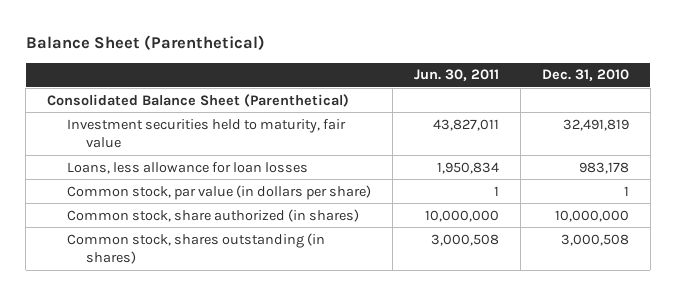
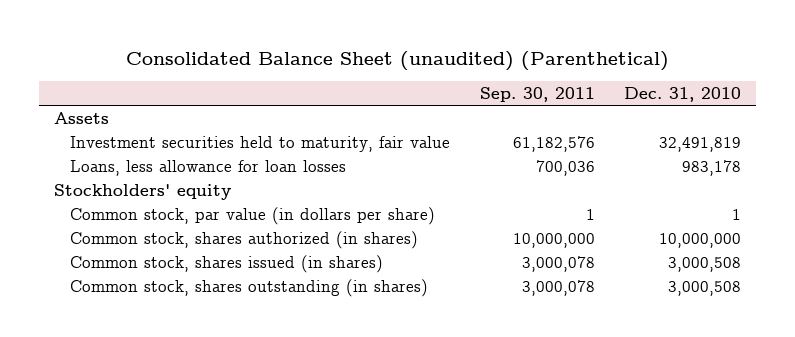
- Balance Sheet (Parenthetical)
+ Consolidated Balance Sheet (unaudited) (Parenthetical)
- | Jun. 30, 2011 | Dec. 31, 2010
+ | Sep. 30, 2011 | Dec. 31, 2010
- Consolidated Balance Sheet (Parenthetical)
+ Assets
+ Stockholders' equity
- Common stock, share authorized (in shares) | 10,000,000 | 10,000,000
+ Common stock, shares authorized (in shares) | 10,000,000 | 10,000,000
+ Common stock, shares issued (in shares) | 3,000,078 | 3,000,508

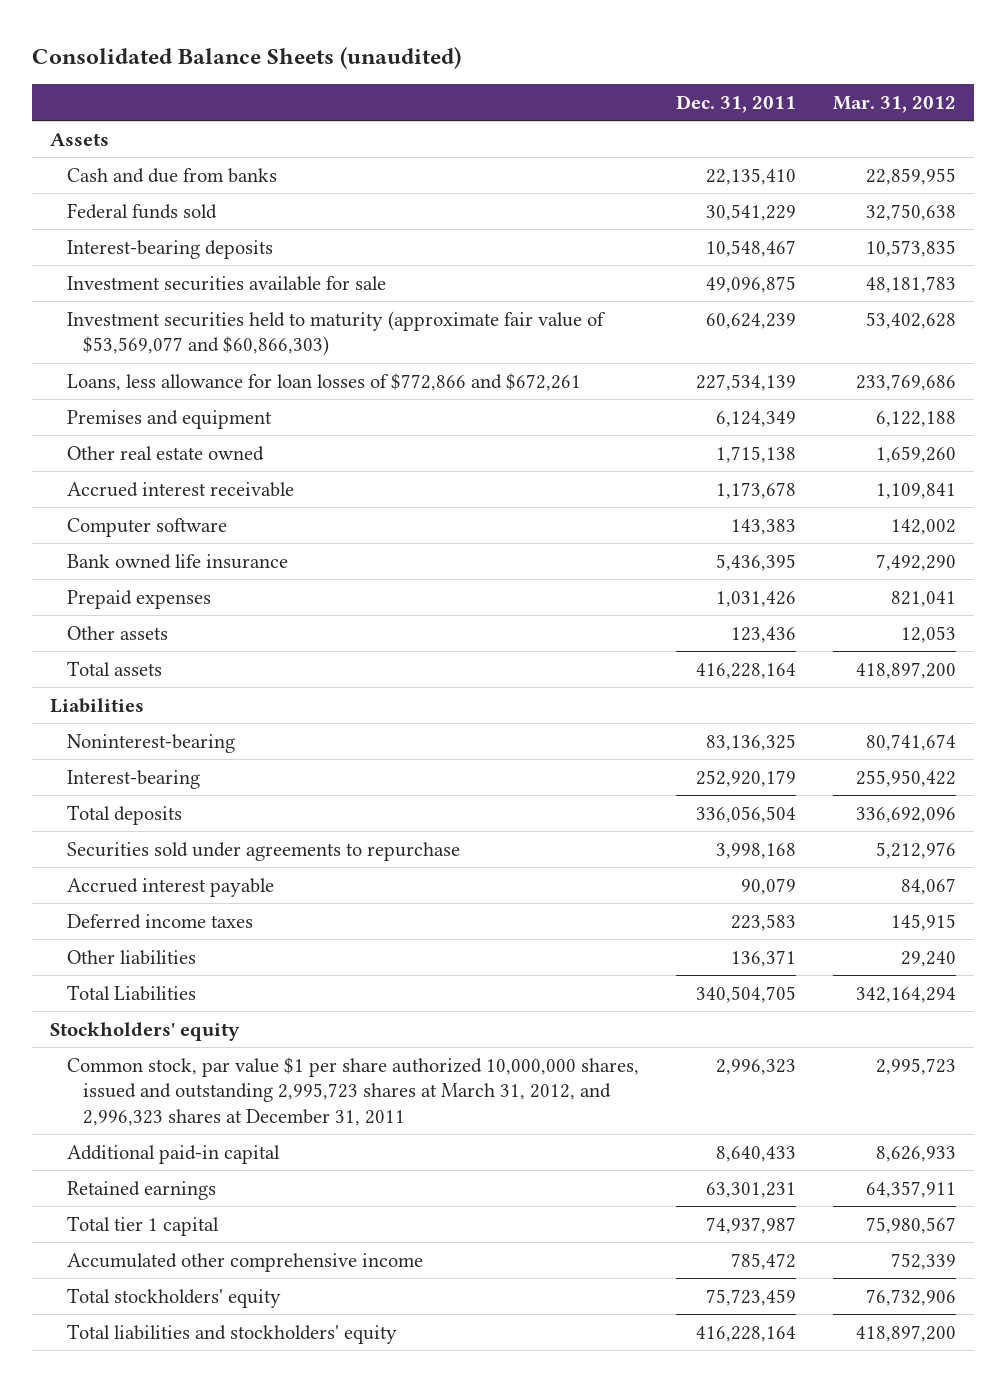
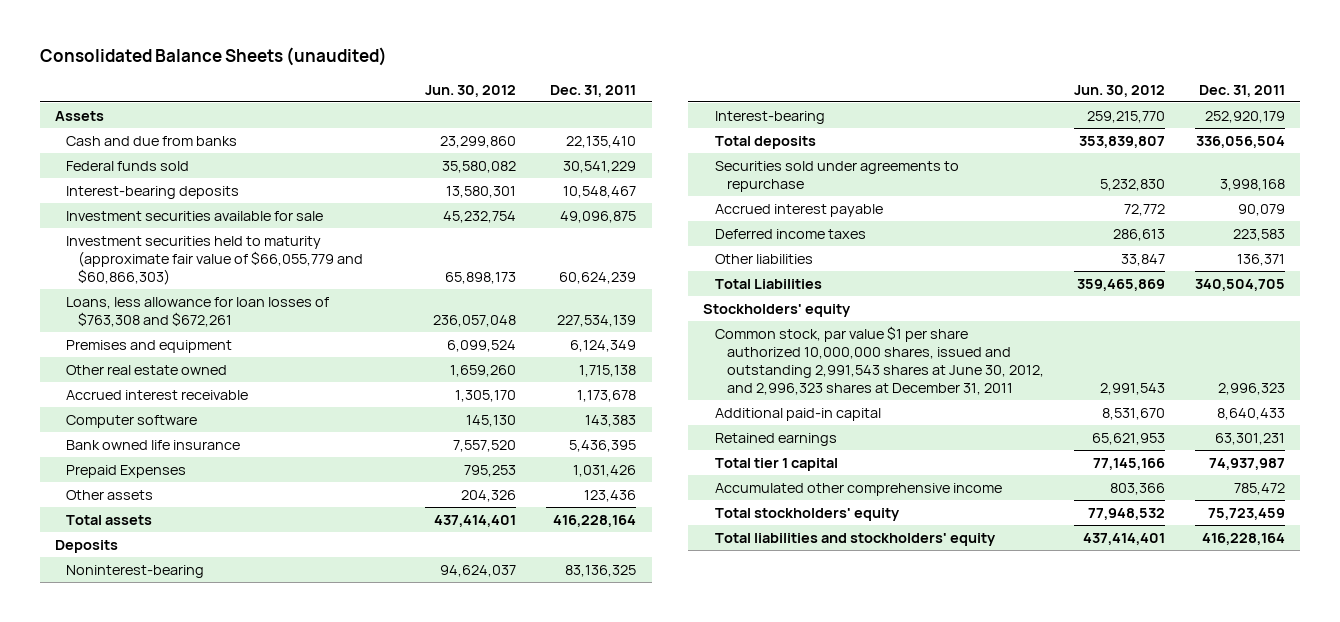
- | Dec. 31, 2011 | Mar. 31, 2012
+ | Jun. 30, 2012 | Dec. 31, 2011
- Investment securities held to maturity (approximate fair value of $53,569,077 and $60,866,303) | 60,624,239 | 53,402,628
- Loans, less allowance for loan losses of $772,866 and $672,261 | 227,534,139 | 233,769,686
+ Investment securities held to maturity (approximate fair value of $66,055,779 and $60,866,303) | 65,898,173 | 60,624,239
+ Loans, less allowance for loan losses of $763,308 and $672,261 | 236,057,048 | 227,534,139
- Prepaid expenses | 1,031,426 | 821,041
+ Prepaid Expenses | 795,253 | 1,031,426
- Liabilities
+ Deposits
- Common stock, par value $1 per share authorized 10,000,000 shares, issued and outstanding 2,995,723 shares at March 31, 2012, and 2,996,323 shares at December 31, 2011 | 2,996,323 | 2,995,723
+ Common stock, par value $1 per share authorized 10,000,000 shares, issued and outstanding 2,991,543 shares at June 30, 2012, and 2,996,323 shares at December 31, 2011 | 2,991,543 | 2,996,323

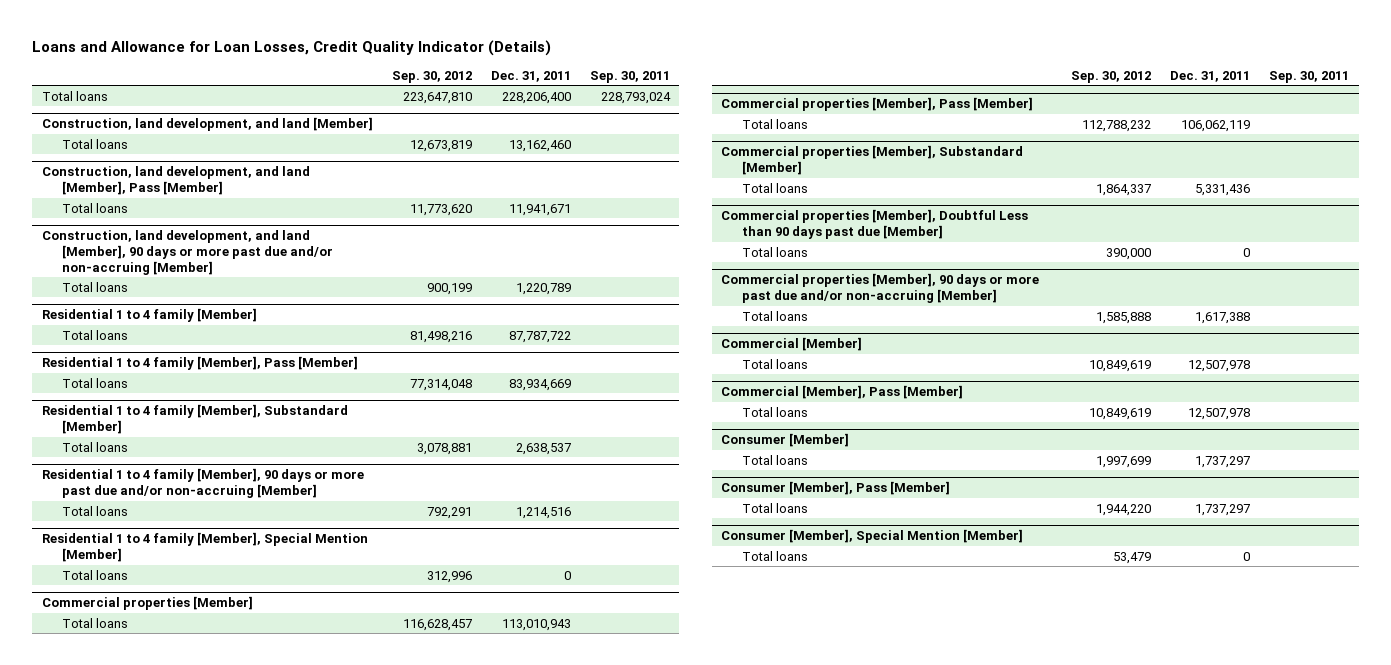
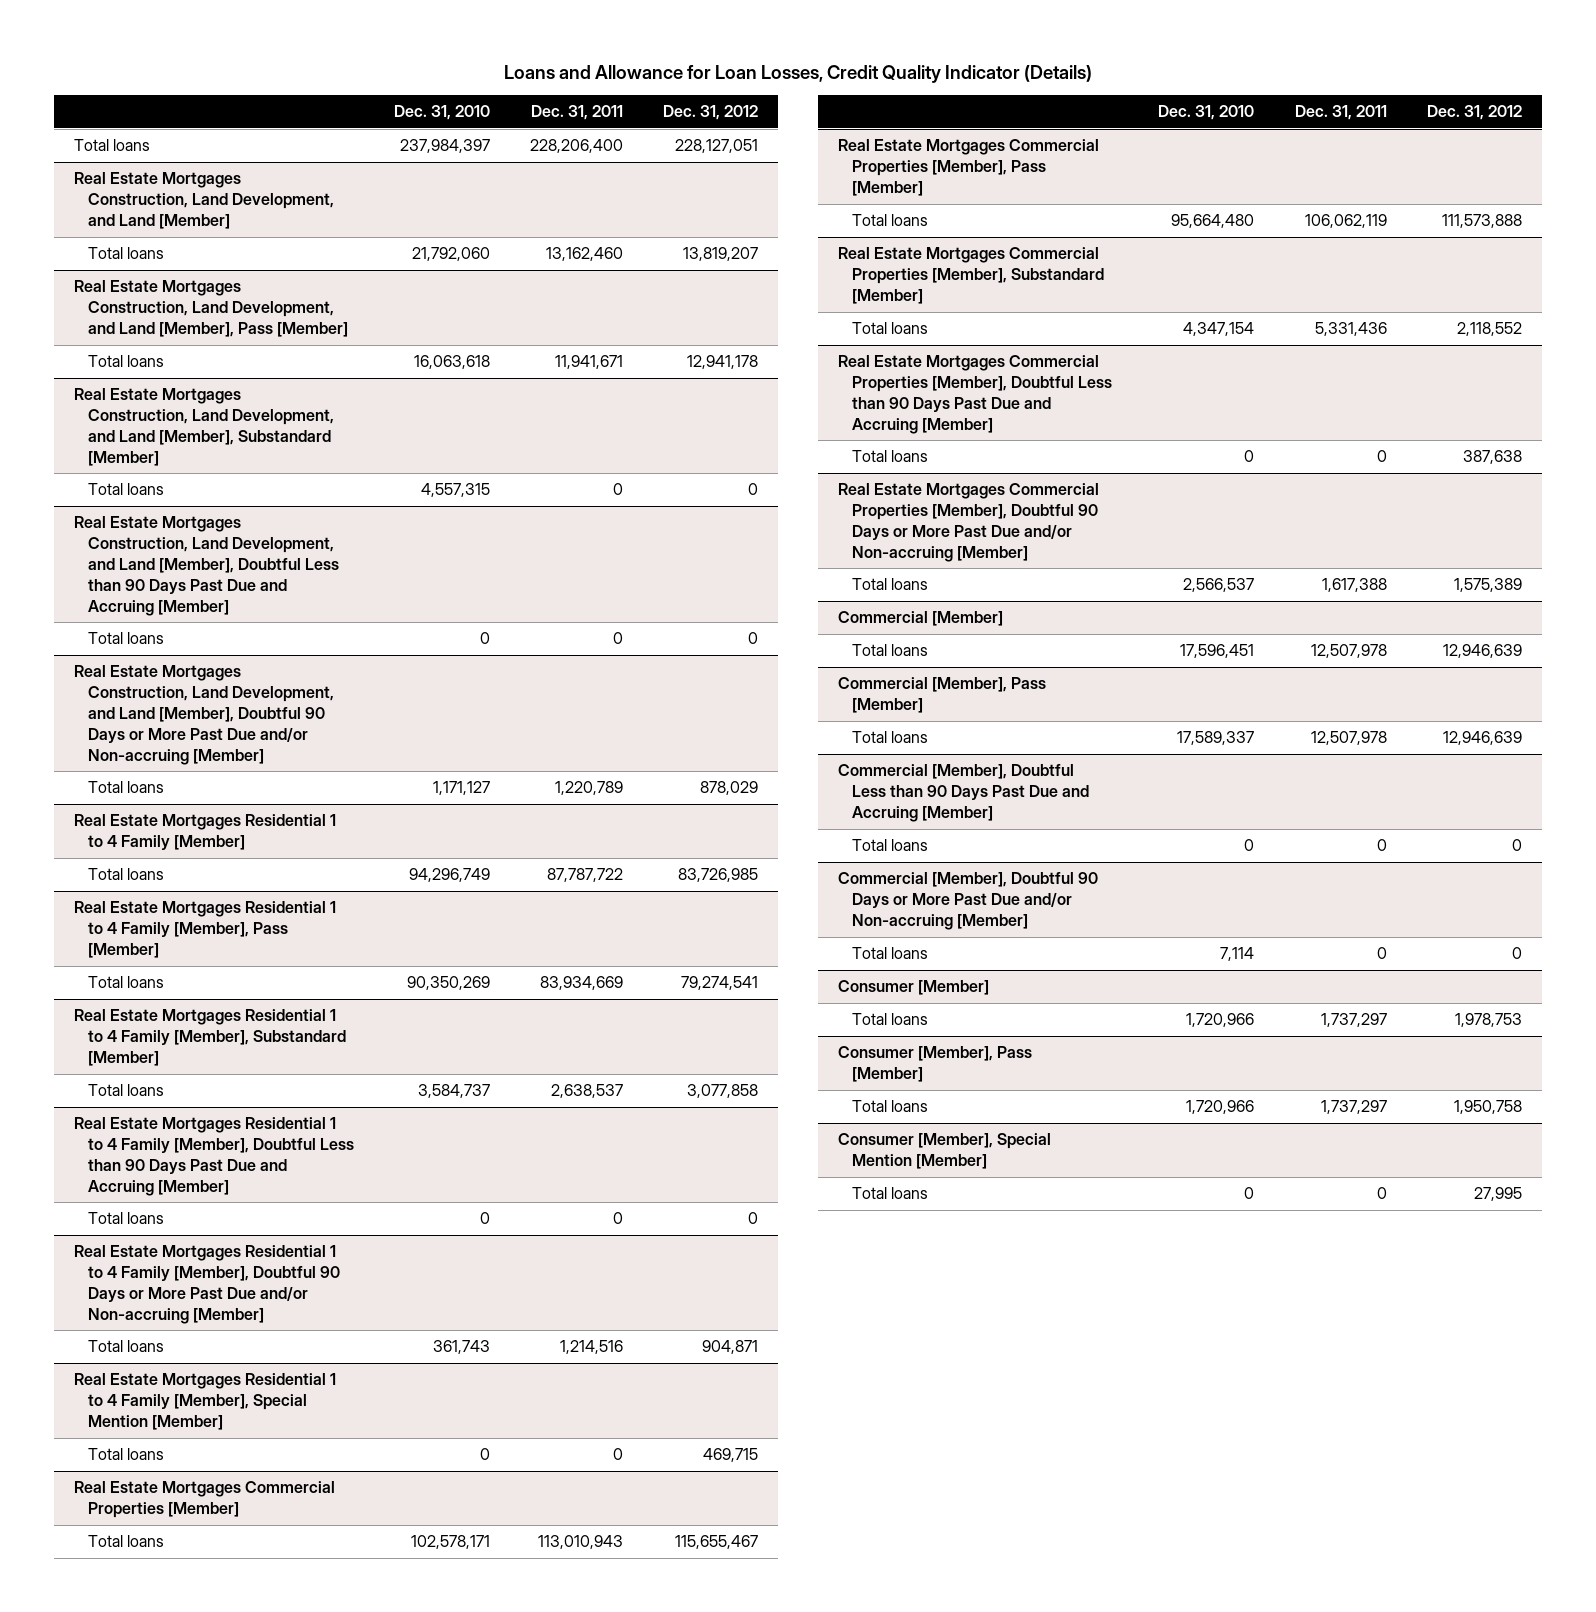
- | Sep. 30, 2012 | Dec. 31, 2011 | Sep. 30, 2011
+ | Dec. 31, 2010 | Dec. 31, 2011 | Dec. 31, 2012
- Construction, land development, and land [Member]
+ Real Estate Mortgages Construction, Land Development, and Land [Member]
- Construction, land development, and land [Member], Pass [Member]
+ Real Estate Mortgages Construction, Land Development, and Land [Member], Pass [Member]
- Construction, land development, and land [Member], 90 days or more past due and/or non-accruing [Member]
+ Real Estate Mortgages Construction, Land Development, and Land [Member], Substandard [Member]
+ Total loans | 4,557,315 | 0 | 0
+ Real Estate Mortgages Construction, Land Development, and Land [Member], Doubtful Less than 90 Days Past Due and Accruing [Member]
+ Total loans | 0 | 0 | 0
+ Real Estate Mortgages Construction, Land Development, and Land [Member], Doubtful 90 Days or More Past Due and/or Non-accruing [Member]
- Residential 1 to 4 family [Member]
+ Real Estate Mortgages Residential 1 to 4 Family [Member]
- Residential 1 to 4 family [Member], Pass [Member]
+ Real Estate Mortgages Residential 1 to 4 Family [Member], Pass [Member]
- Residential 1 to 4 family [Member], Substandard [Member]
+ Real Estate Mortgages Residential 1 to 4 Family [Member], Substandard [Member]
- Residential 1 to 4 family [Member], 90 days or more past due and/or non-accruing [Member]
+ Real Estate Mortgages Residential 1 to 4 Family [Member], Doubtful Less than 90 Days Past Due and Accruing [Member]
+ Total loans | 0 | 0 | 0
+ Real Estate Mortgages Residential 1 to 4 Family [Member], Doubtful 90 Days or More Past Due and/or Non-accruing [Member]
- Residential 1 to 4 family [Member], Special Mention [Member]
+ Real Estate Mortgages Residential 1 to 4 Family [Member], Special Mention [Member]
- Commercial properties [Member]
+ Real Estate Mortgages Commercial Properties [Member]
- Commercial properties [Member], Pass [Member]
+ Real Estate Mortgages Commercial Properties [Member], Pass [Member]
- Commercial properties [Member], Substandard [Member]
+ Real Estate Mortgages Commercial Properties [Member], Substandard [Member]
- Commercial properties [Member], Doubtful Less than 90 days past due [Member]
+ Real Estate Mortgages Commercial Properties [Member], Doubtful Less than 90 Days Past Due and Accruing [Member]
- Commercial properties [Member], 90 days or more past due and/or non-accruing [Member]
+ Real Estate Mortgages Commercial Properties [Member], Doubtful 90 Days or More Past Due and/or Non-accruing [Member]
+ Commercial [Member], Doubtful Less than 90 Days Past Due and Accruing [Member]
+ Total loans | 0 | 0 | 0
+ Commercial [Member], Doubtful 90 Days or More Past Due and/or Non-accruing [Member]
+ Total loans | 7,114 | 0 | 0

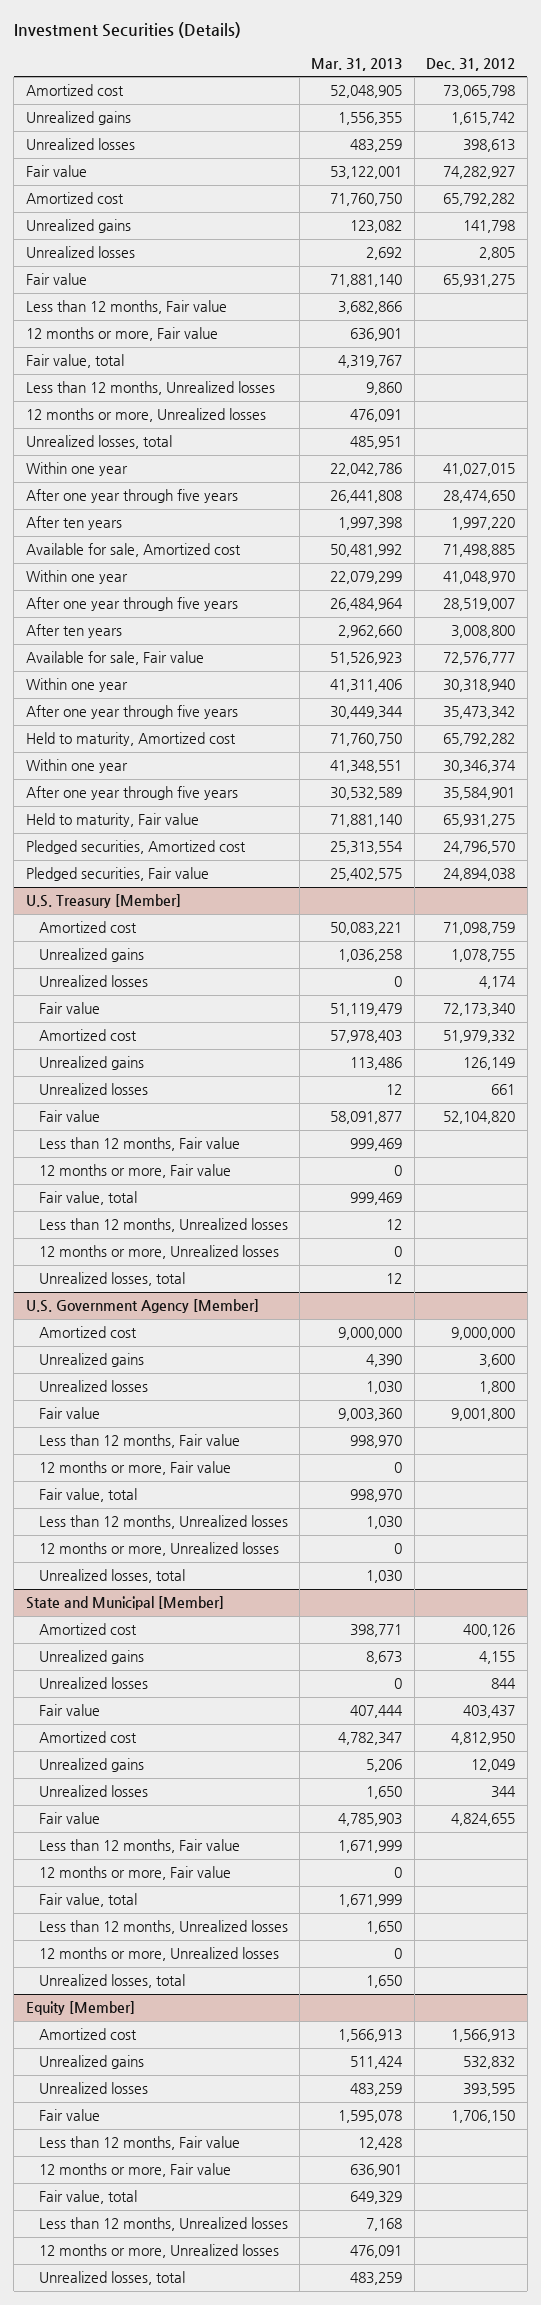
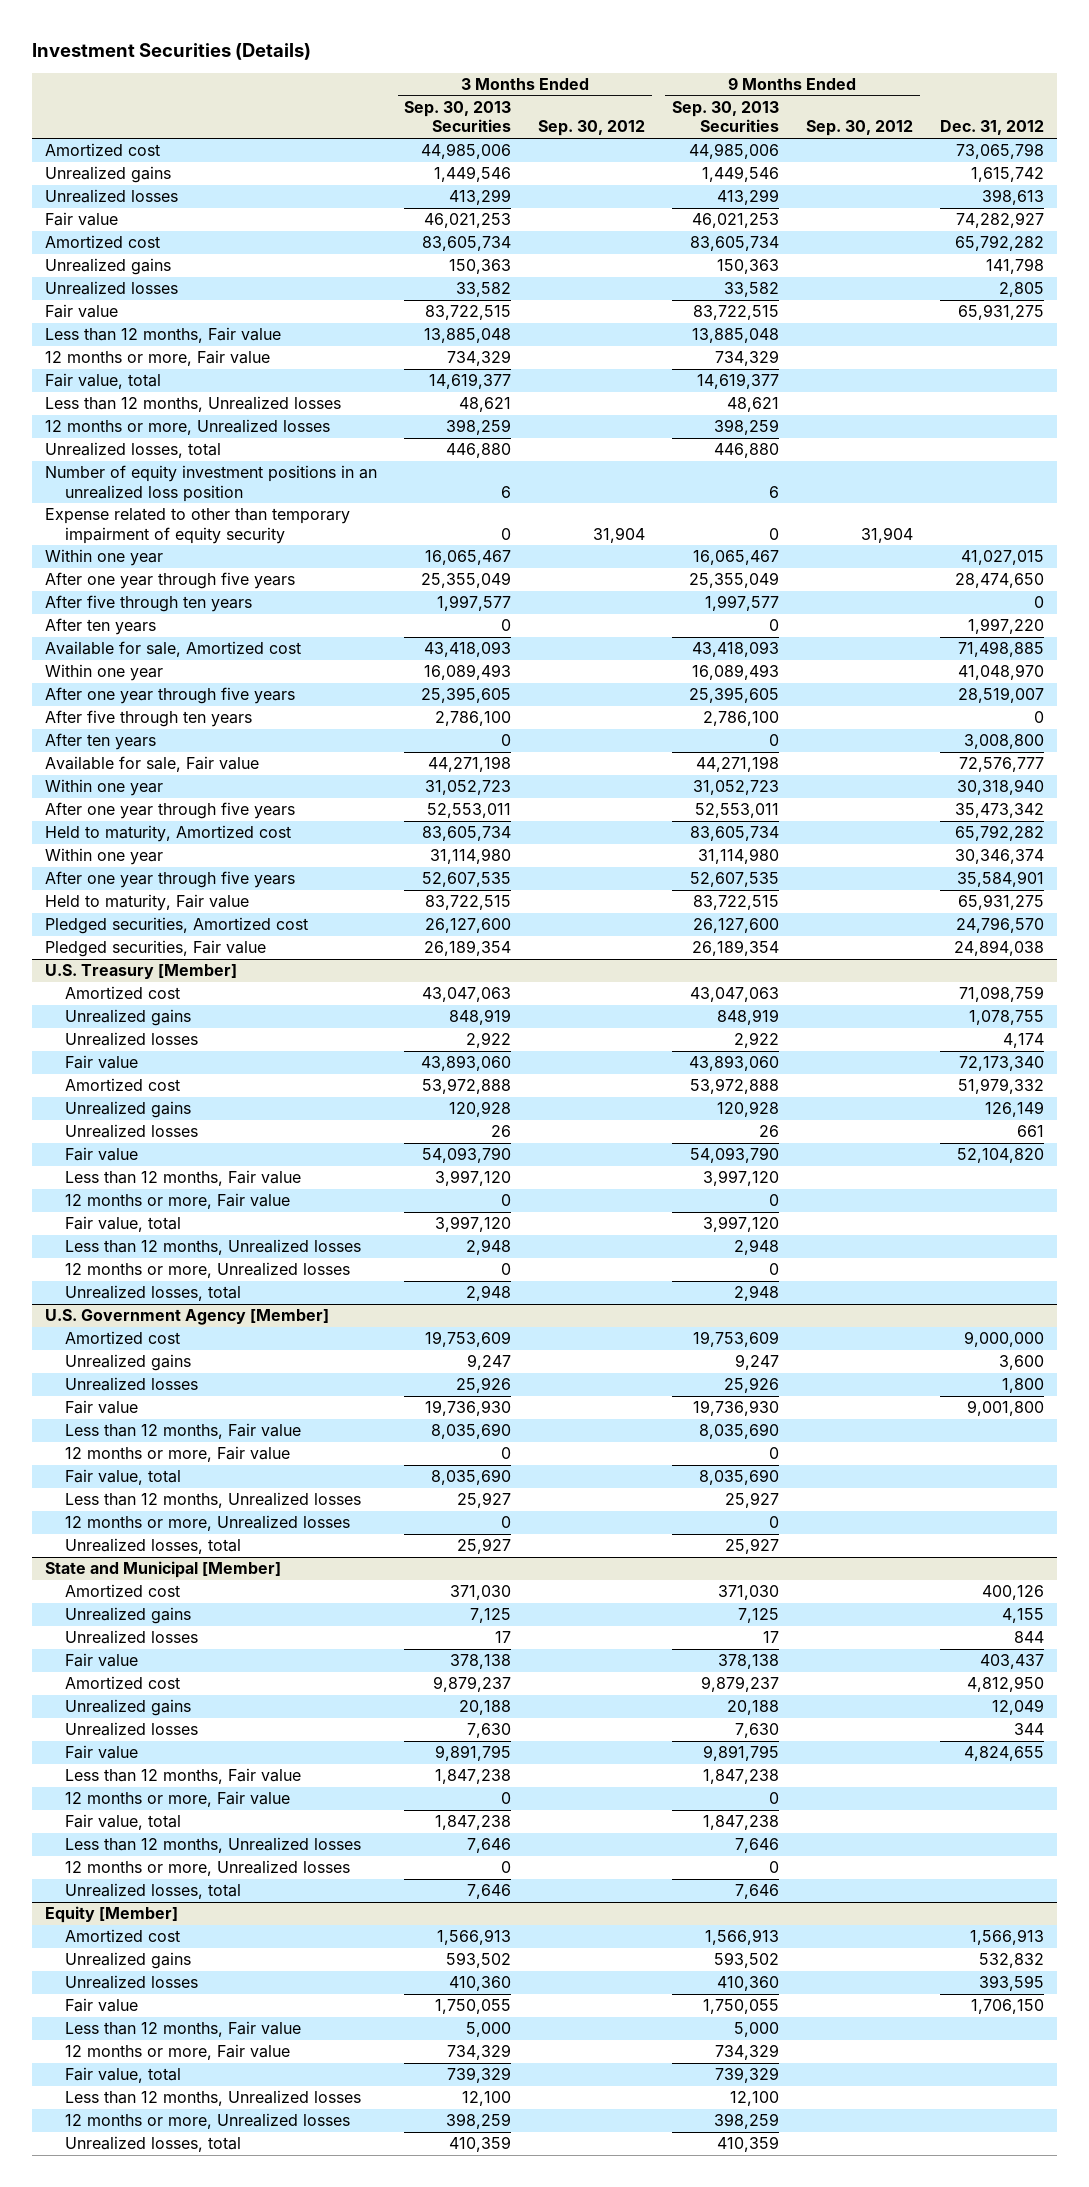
- | Mar. 31, 2013 | Dec. 31, 2012
+ | 3 Months Ended Sep. 30, 2013 Securities | 3 Months Ended Sep. 30, 2012 | 9 Months Ended Sep. 30, 2013 Securities | 9 Months Ended Sep. 30, 2012 | Dec. 31, 2012
+ Number of equity investment positions in an unrealized loss position | 6 | | 6 | |
+ Expense related to other than temporary impairment of equity security | 0 | 31,904 | 0 | 31,904 |
+ After five through ten years | 1,997,577 | | 1,997,577 | | 0
+ After five through ten years | 2,786,100 | | 2,786,100 | | 0

